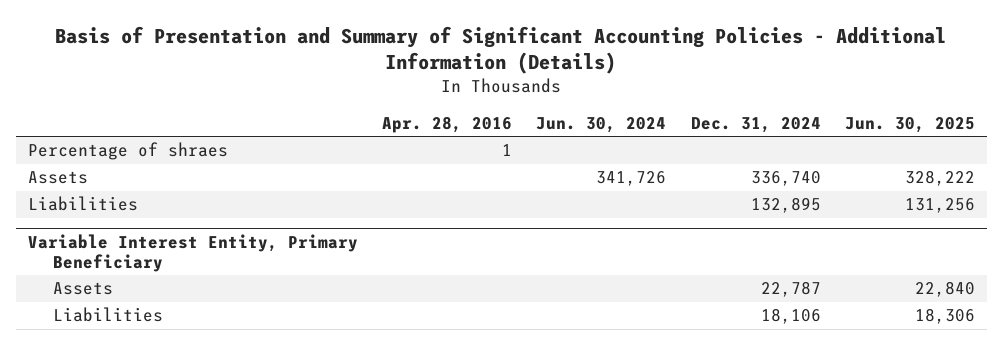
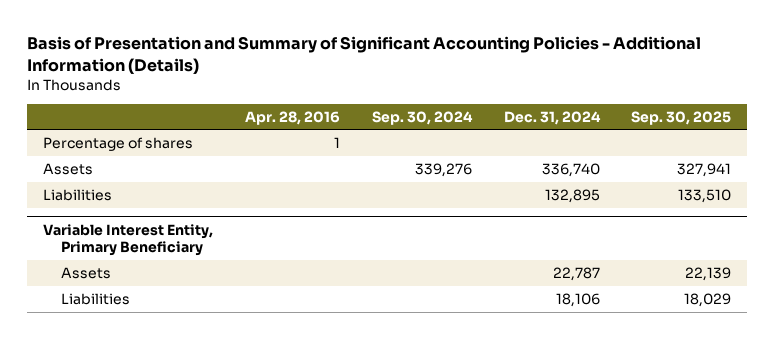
- | Apr. 28, 2016 | Jun. 30, 2024 | Dec. 31, 2024 | Jun. 30, 2025
+ | Apr. 28, 2016 | Sep. 30, 2024 | Dec. 31, 2024 | Sep. 30, 2025
- Percentage of shraes | 1 | | |
+ Percentage of shares | 1 | | |

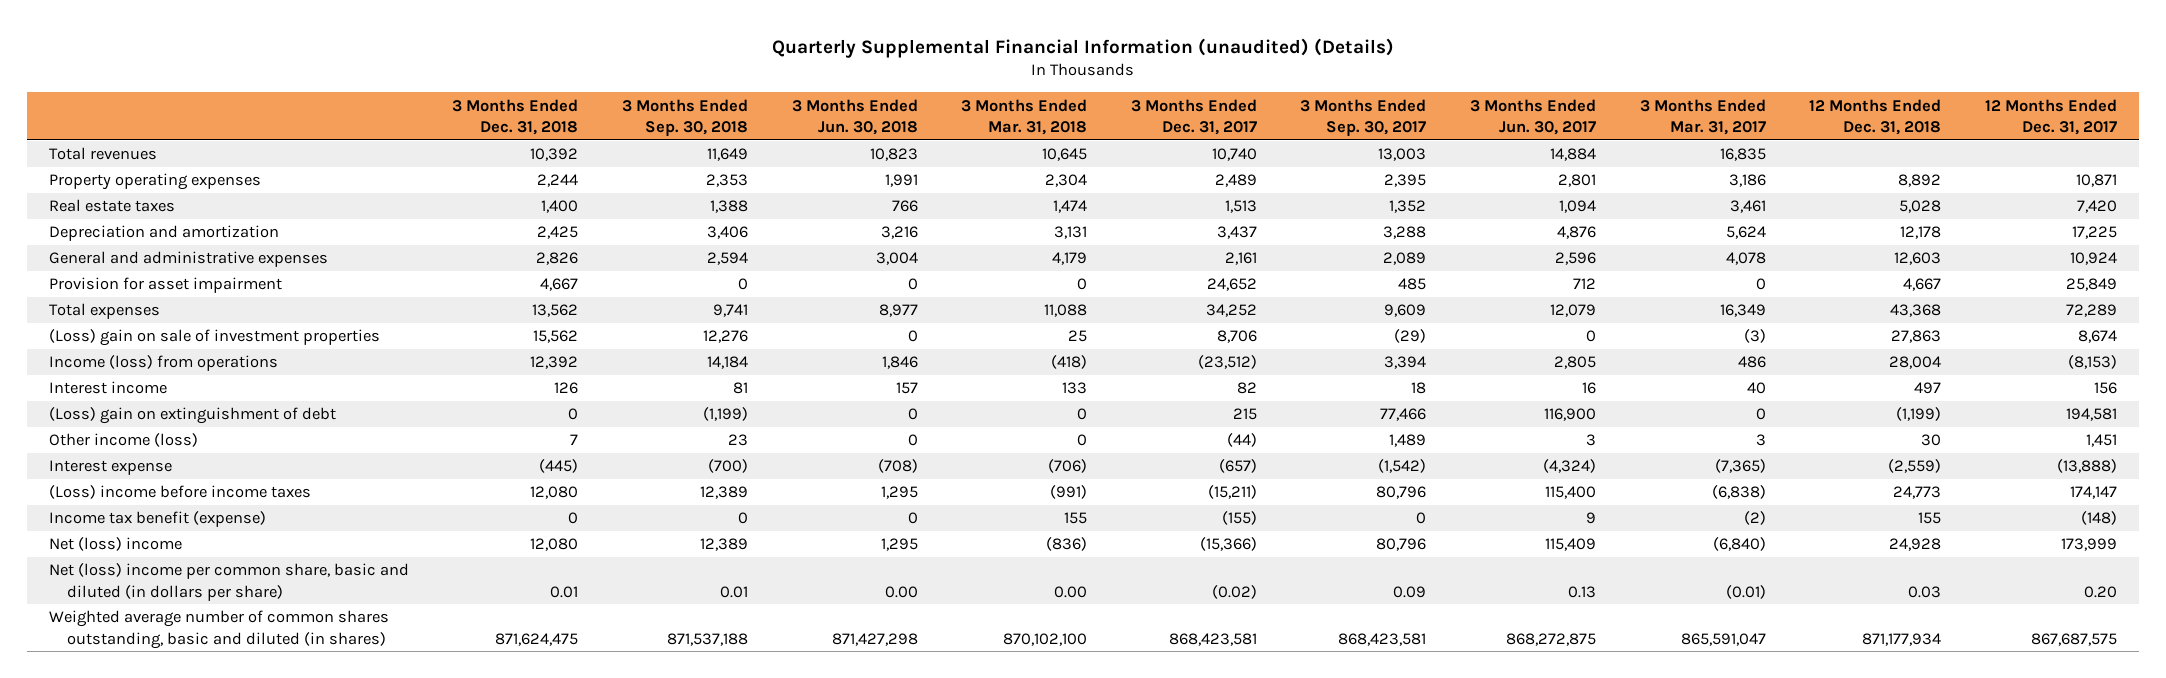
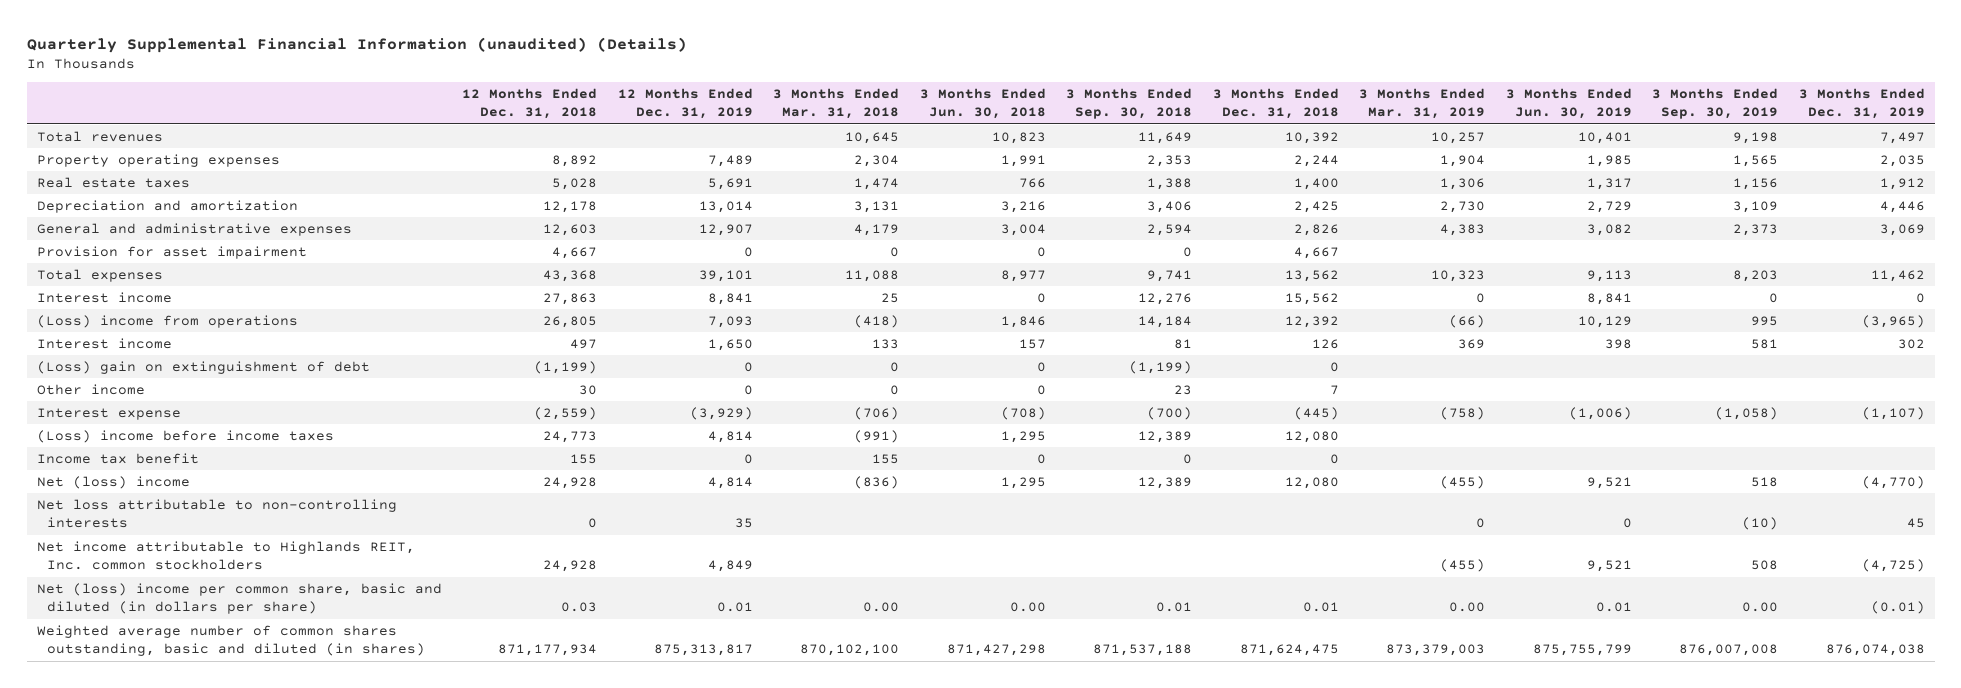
- | 3 Months Ended Dec. 31, 2018 | 3 Months Ended Sep. 30, 2018 | 3 Months Ended Jun. 30, 2018 | 3 Months Ended Mar. 31, 2018 | 3 Months Ended Dec. 31, 2017 | 3 Months Ended Sep. 30, 2017 | 3 Months Ended Jun. 30, 2017 | 3 Months Ended Mar. 31, 2017 | 12 Months Ended Dec. 31, 2018 | 12 Months Ended Dec. 31, 2017
+ | 12 Months Ended Dec. 31, 2018 | 12 Months Ended Dec. 31, 2019 | 3 Months Ended Mar. 31, 2018 | 3 Months Ended Jun. 30, 2018 | 3 Months Ended Sep. 30, 2018 | 3 Months Ended Dec. 31, 2018 | 3 Months Ended Mar. 31, 2019 | 3 Months Ended Jun. 30, 2019 | 3 Months Ended Sep. 30, 2019 | 3 Months Ended Dec. 31, 2019
- (Loss) gain on sale of investment properties | 15,562 | 12,276 | 0 | 25 | 8,706 | (29) | 0 | (3) | 27,863 | 8,674
- Income (loss) from operations | 12,392 | 14,184 | 1,846 | (418) | (23,512) | 3,394 | 2,805 | 486 | 28,004 | (8,153)
+ Interest income | 27,863 | 8,841 | 25 | 0 | 12,276 | 15,562 | 0 | 8,841 | 0 | 0
+ (Loss) income from operations | 26,805 | 7,093 | (418) | 1,846 | 14,184 | 12,392 | (66) | 10,129 | 995 | (3,965)
- Other income (loss) | 7 | 23 | 0 | 0 | (44) | 1,489 | 3 | 3 | 30 | 1,451
+ Other income | 30 | 0 | 0 | 0 | 23 | 7 | | | |
- Income tax benefit (expense) | 0 | 0 | 0 | 155 | (155) | 0 | 9 | (2) | 155 | (148)
+ Income tax benefit | 155 | 0 | 155 | 0 | 0 | 0 | | | |
+ Net loss attributable to non-controlling interests | 0 | 35 | | | | | 0 | 0 | (10) | 45
+ Net income attributable to Highlands REIT, Inc. common stockholders | 24,928 | 4,849 | | | | | (455) | 9,521 | 508 | (4,725)

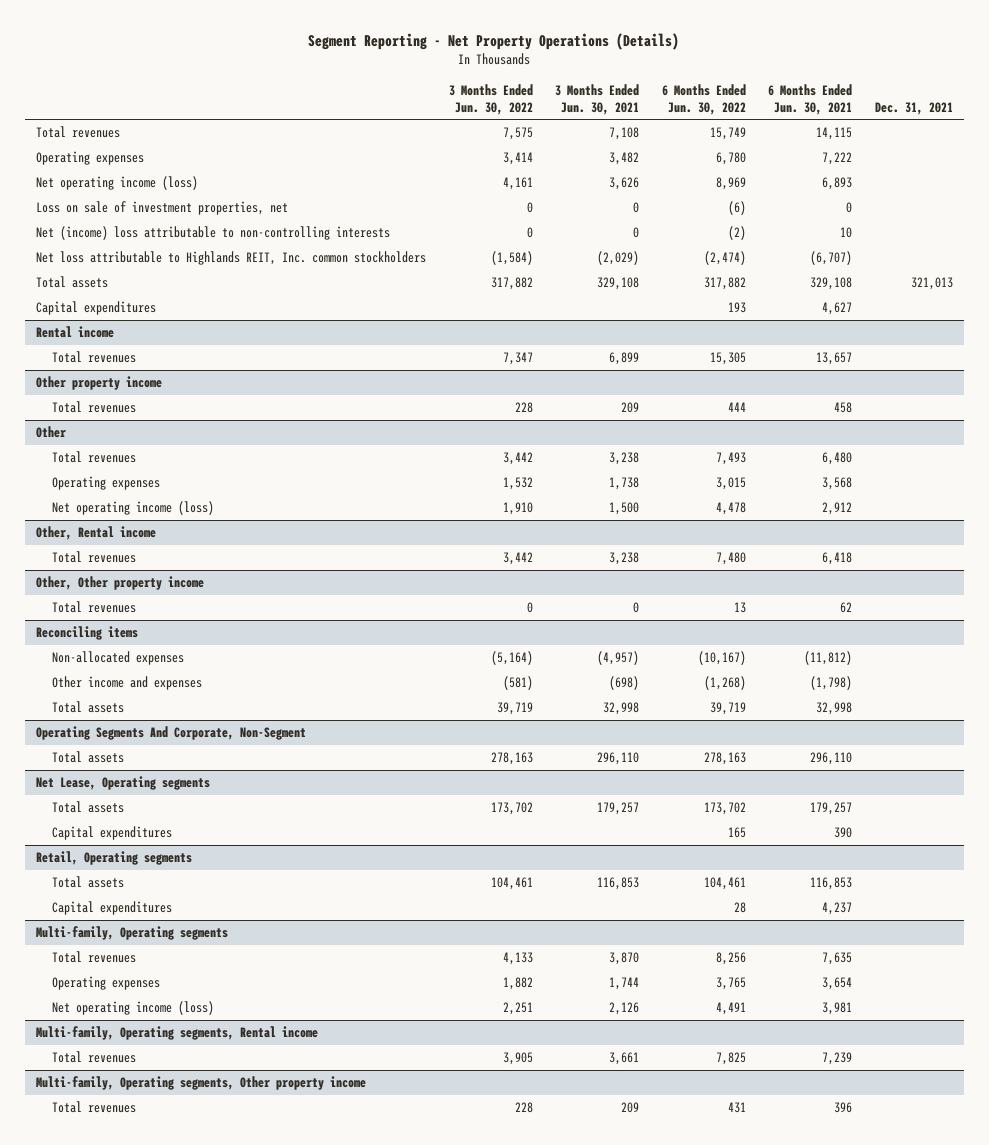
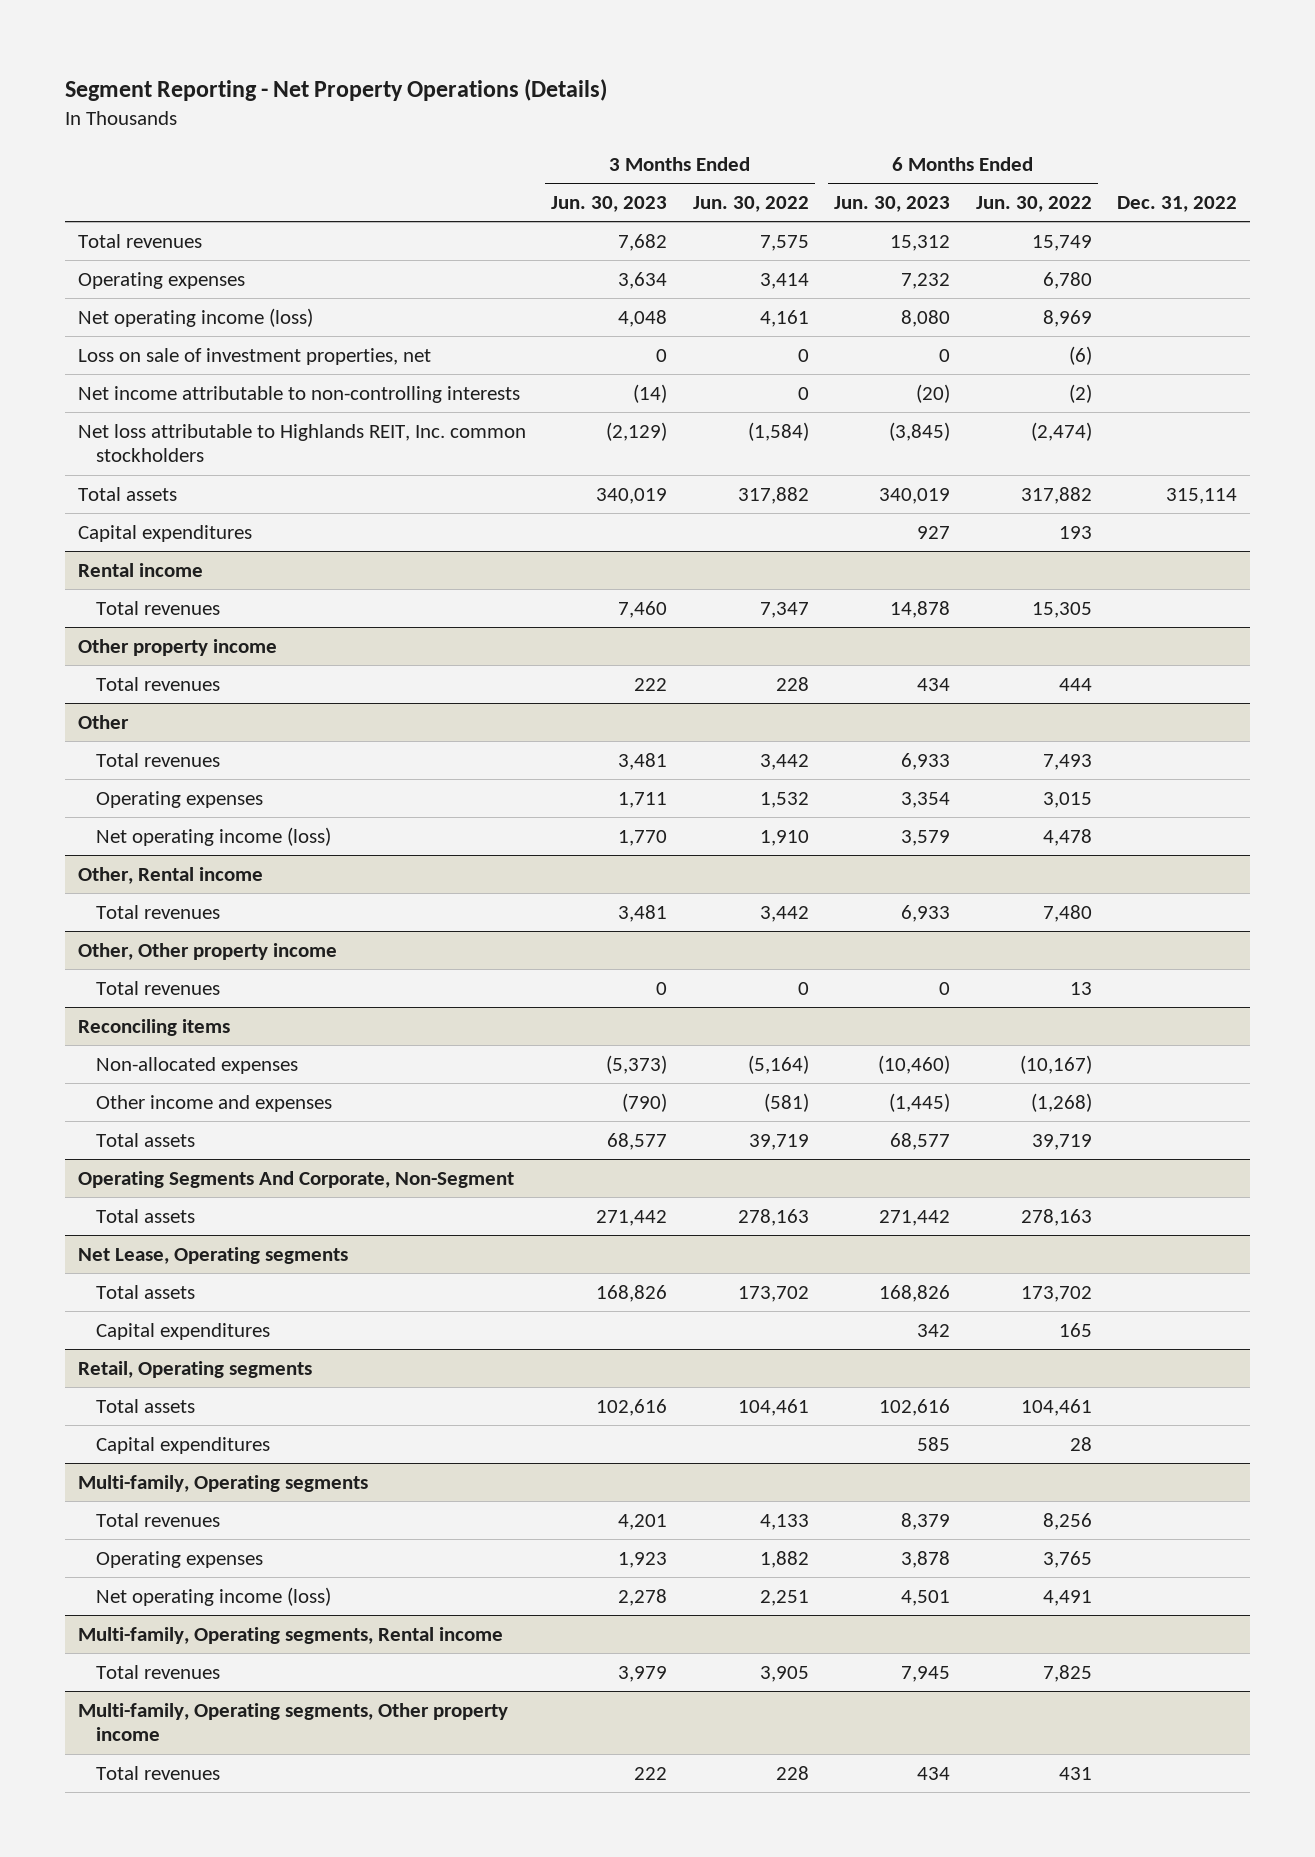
- | 3 Months Ended Jun. 30, 2022 | 3 Months Ended Jun. 30, 2021 | 6 Months Ended Jun. 30, 2022 | 6 Months Ended Jun. 30, 2021 | Dec. 31, 2021
+ | 3 Months Ended Jun. 30, 2023 | 3 Months Ended Jun. 30, 2022 | 6 Months Ended Jun. 30, 2023 | 6 Months Ended Jun. 30, 2022 | Dec. 31, 2022
- Net (income) loss attributable to non-controlling interests | 0 | 0 | (2) | 10 |
+ Net income attributable to non-controlling interests | (14) | 0 | (20) | (2) |

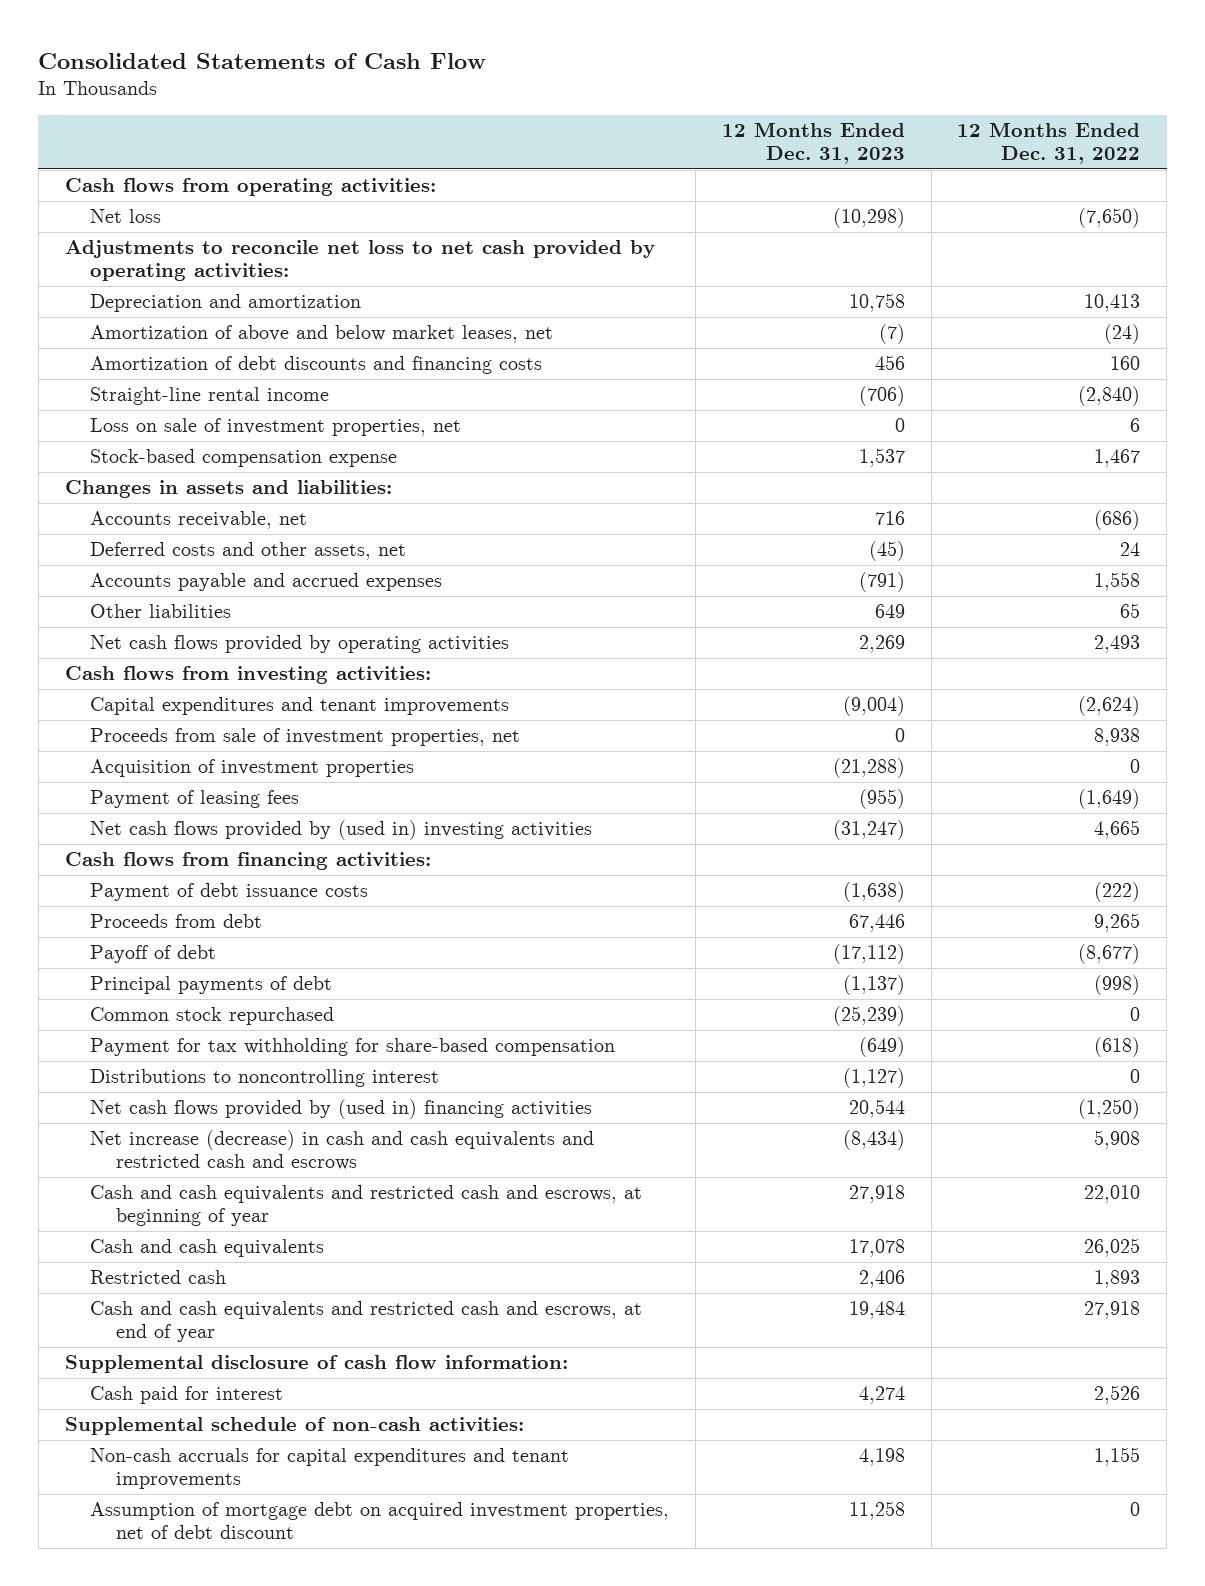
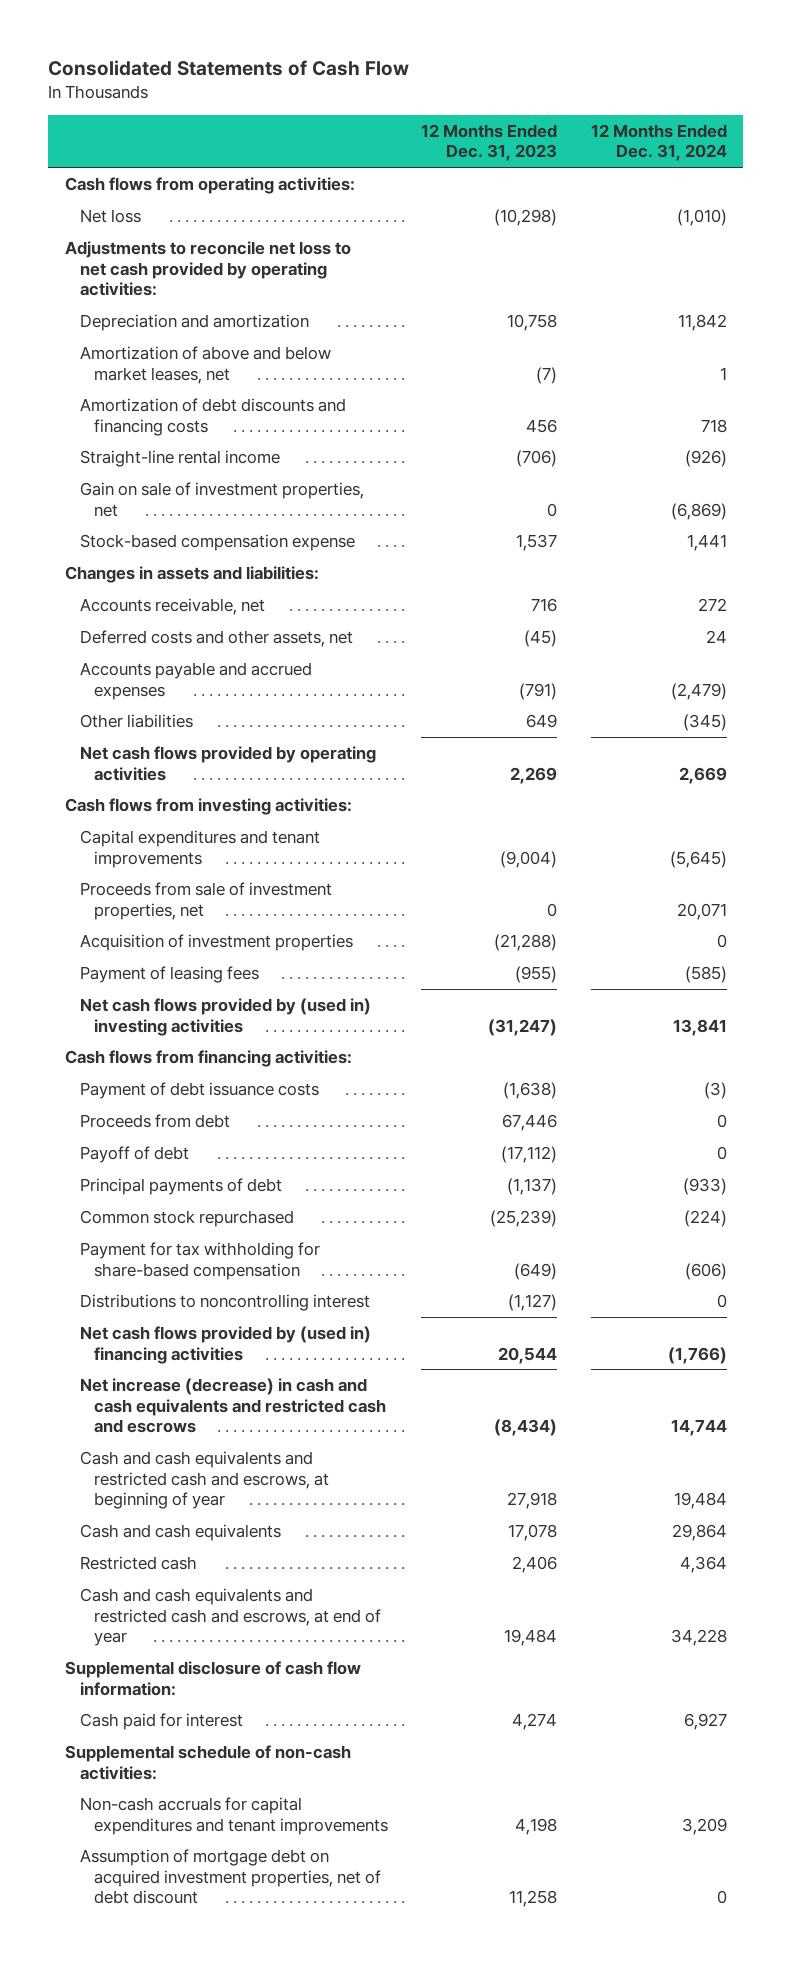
- | 12 Months Ended Dec. 31, 2023 | 12 Months Ended Dec. 31, 2022
+ | 12 Months Ended Dec. 31, 2023 | 12 Months Ended Dec. 31, 2024
- Loss on sale of investment properties, net | 0 | 6
+ Gain on sale of investment properties, net | 0 | (6,869)

